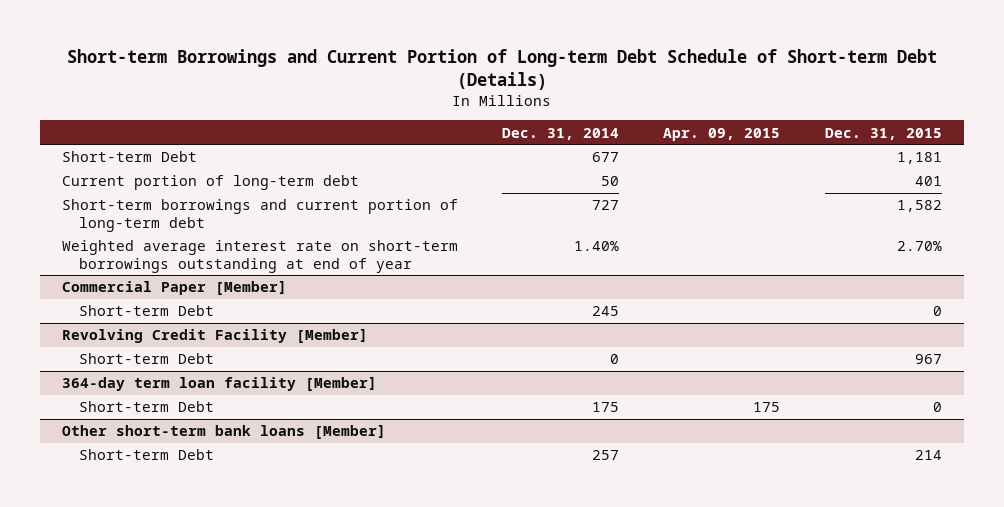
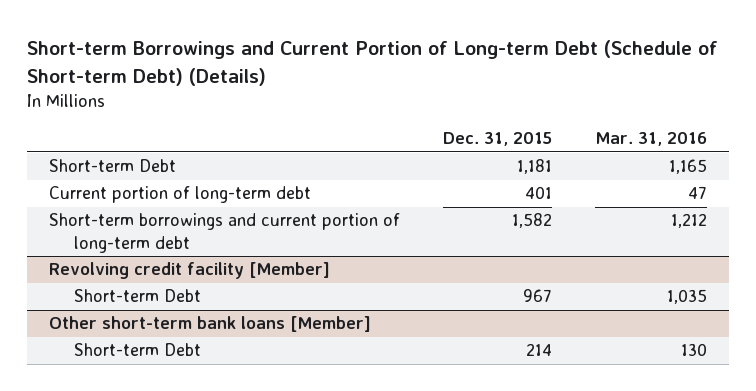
- Short-term Borrowings and Current Portion of Long-term Debt Schedule of Short-term Debt (Details)
+ Short-term Borrowings and Current Portion of Long-term Debt (Schedule of Short-term Debt) (Details)
- | Dec. 31, 2014 | Apr. 09, 2015 | Dec. 31, 2015
+ | Dec. 31, 2015 | Mar. 31, 2016
- Weighted average interest rate on short-term borrowings outstanding at end of year | 1.40% | | 2.70%
- Commercial Paper [Member]
- Short-term Debt | 245 | | 0
- Revolving Credit Facility [Member]
+ Revolving credit facility [Member]
- 364-day term loan facility [Member]
- Short-term Debt | 175 | 175 | 0

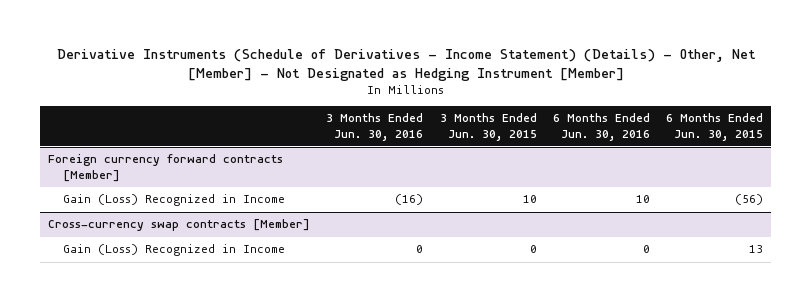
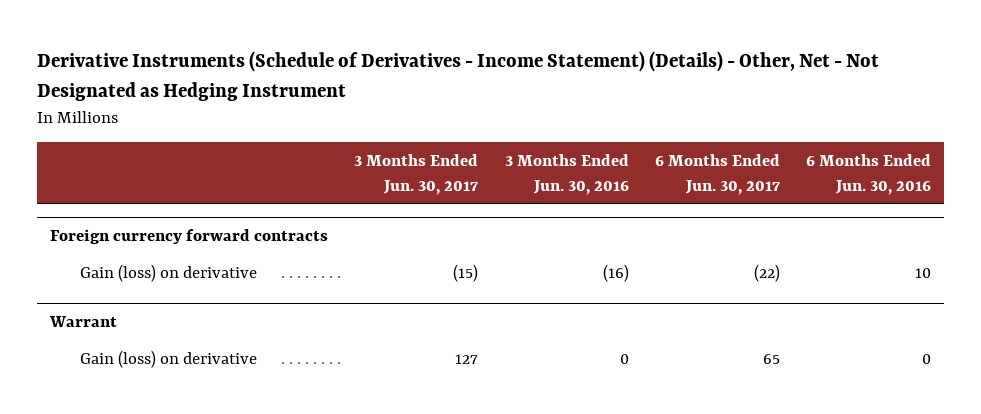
- Derivative Instruments (Schedule of Derivatives - Income Statement) (Details) - Other, Net [Member] - Not Designated as Hedging Instrument [Member]
+ Derivative Instruments (Schedule of Derivatives - Income Statement) (Details) - Other, Net - Not Designated as Hedging Instrument
- | 3 Months Ended Jun. 30, 2016 | 3 Months Ended Jun. 30, 2015 | 6 Months Ended Jun. 30, 2016 | 6 Months Ended Jun. 30, 2015
+ | 3 Months Ended Jun. 30, 2017 | 3 Months Ended Jun. 30, 2016 | 6 Months Ended Jun. 30, 2017 | 6 Months Ended Jun. 30, 2016
- Foreign currency forward contracts [Member]
- Gain (Loss) Recognized in Income | (16) | 10 | 10 | (56)
- Cross-currency swap contracts [Member]
- Gain (Loss) Recognized in Income | 0 | 0 | 0 | 13
+ Foreign currency forward contracts
+ Gain (loss) on derivative | (15) | (16) | (22) | 10
+ Warrant
+ Gain (loss) on derivative | 127 | 0 | 65 | 0

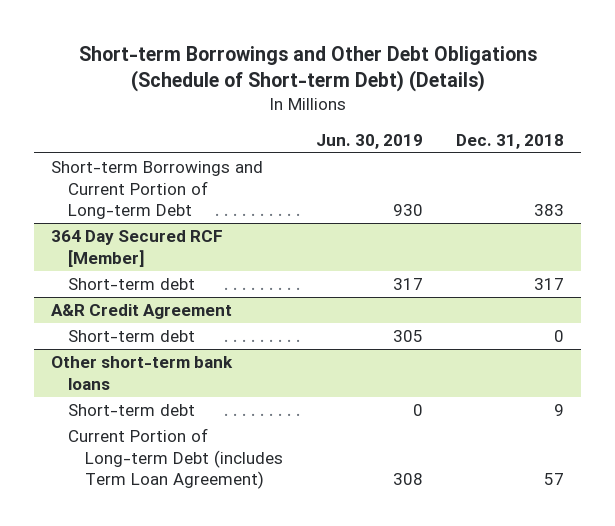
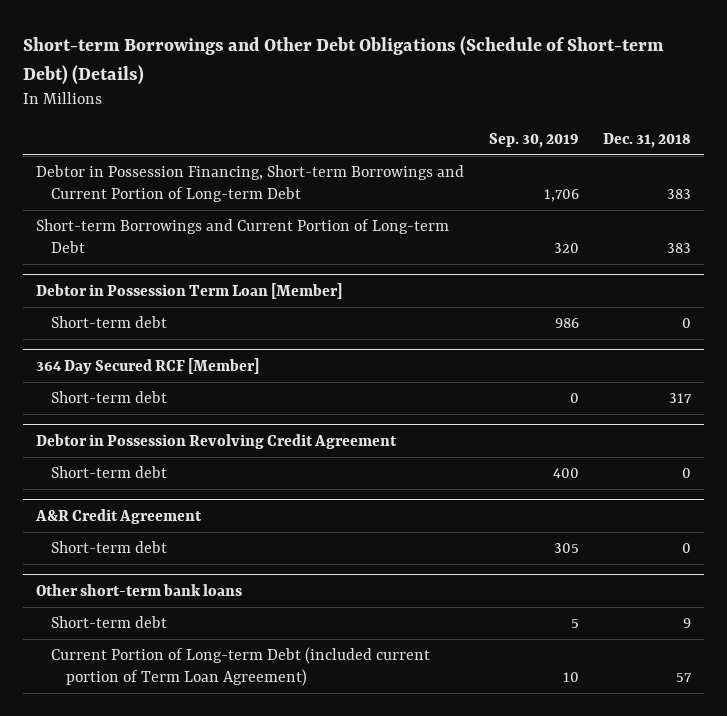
- | Jun. 30, 2019 | Dec. 31, 2018
+ | Sep. 30, 2019 | Dec. 31, 2018
+ Debtor in Possession Financing, Short-term Borrowings and Current Portion of Long-term Debt | 1,706 | 383
+ Debtor in Possession Term Loan [Member]
+ Short-term debt | 986 | 0
+ Debtor in Possession Revolving Credit Agreement
+ Short-term debt | 400 | 0
@ Other short-term bank loans
- Current Portion of Long-term Debt (includes Term Loan Agreement) | 308 | 57
+ Current Portion of Long-term Debt (included current portion of Term Loan Agreement) | 10 | 57

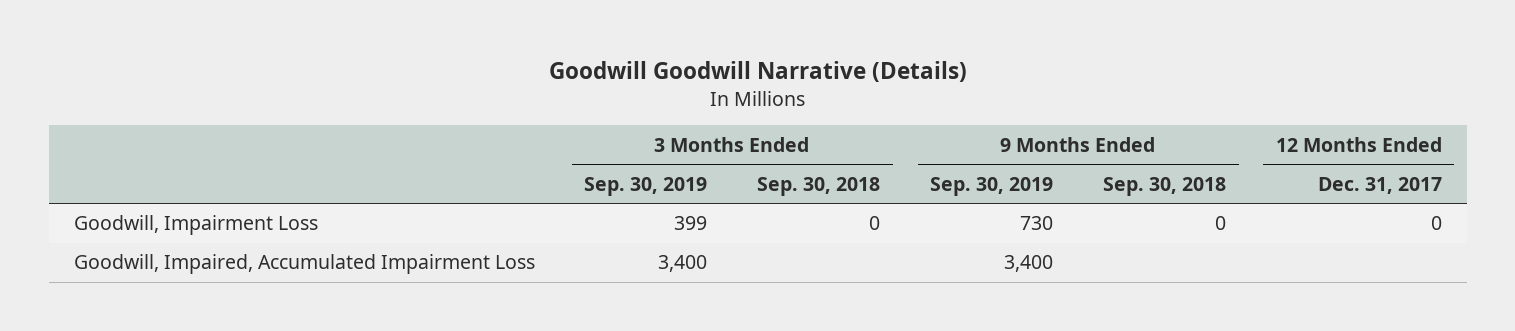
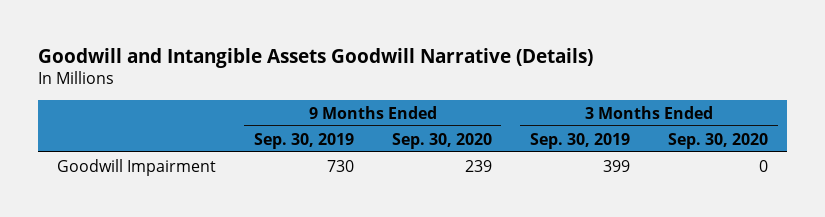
- Goodwill Goodwill Narrative (Details)
+ Goodwill and Intangible Assets Goodwill Narrative (Details)
- | 3 Months Ended Sep. 30, 2019 | 3 Months Ended Sep. 30, 2018 | 9 Months Ended Sep. 30, 2019 | 9 Months Ended Sep. 30, 2018 | 12 Months Ended Dec. 31, 2017
+ | 9 Months Ended Sep. 30, 2019 | 9 Months Ended Sep. 30, 2020 | 3 Months Ended Sep. 30, 2019 | 3 Months Ended Sep. 30, 2020
- Goodwill, Impairment Loss | 399 | 0 | 730 | 0 | 0
- Goodwill, Impaired, Accumulated Impairment Loss | 3,400 | | 3,400 | |
+ Goodwill Impairment | 730 | 239 | 399 | 0

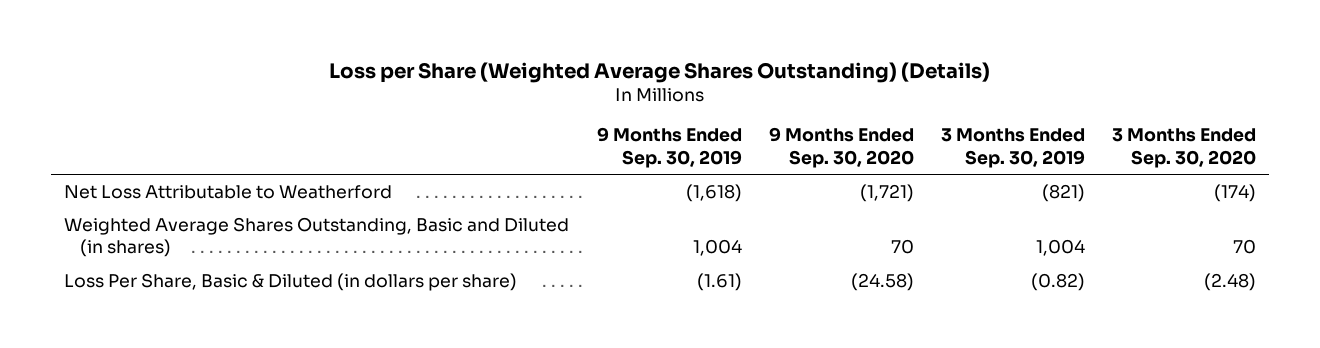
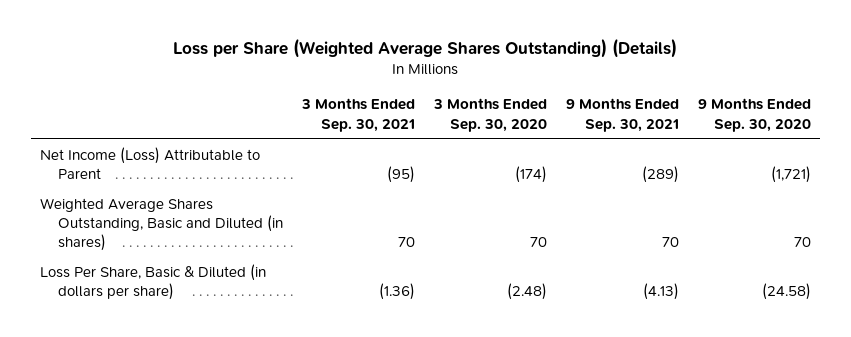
- | 9 Months Ended Sep. 30, 2019 | 9 Months Ended Sep. 30, 2020 | 3 Months Ended Sep. 30, 2019 | 3 Months Ended Sep. 30, 2020
+ | 3 Months Ended Sep. 30, 2021 | 3 Months Ended Sep. 30, 2020 | 9 Months Ended Sep. 30, 2021 | 9 Months Ended Sep. 30, 2020
- Net Loss Attributable to Weatherford | (1,618) | (1,721) | (821) | (174)
+ Net Income (Loss) Attributable to Parent | (95) | (174) | (289) | (1,721)

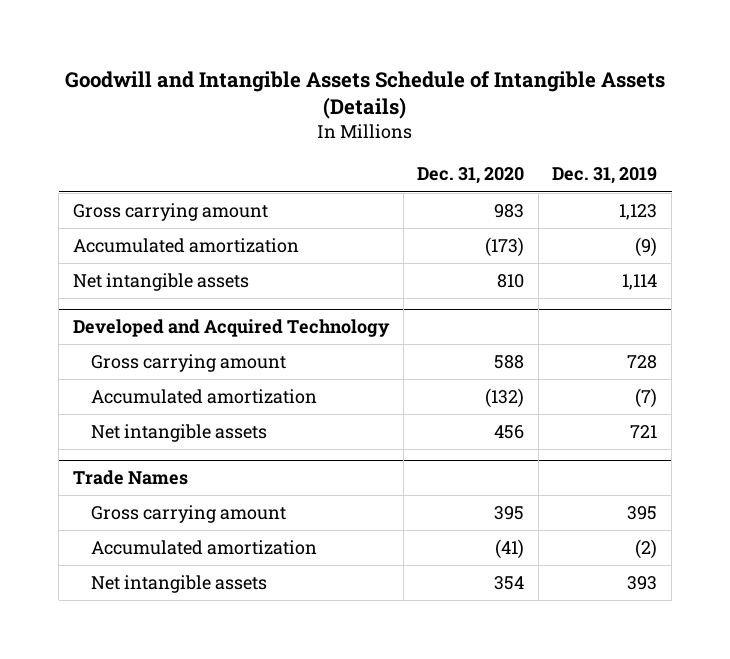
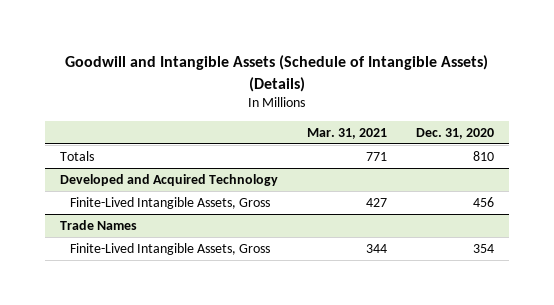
- Goodwill and Intangible Assets Schedule of Intangible Assets (Details)
+ Goodwill and Intangible Assets (Schedule of Intangible Assets) (Details)
- | Dec. 31, 2020 | Dec. 31, 2019
+ | Mar. 31, 2021 | Dec. 31, 2020
- Gross carrying amount | 983 | 1,123
- Accumulated amortization | (173) | (9)
- Net intangible assets | 810 | 1,114
+ Totals | 771 | 810
@ Developed and Acquired Technology
- Gross carrying amount | 588 | 728
- Accumulated amortization | (132) | (7)
- Net intangible assets | 456 | 721
+ Finite-Lived Intangible Assets, Gross | 427 | 456
@ Trade Names
- Gross carrying amount | 395 | 395
- Accumulated amortization | (41) | (2)
- Net intangible assets | 354 | 393
+ Finite-Lived Intangible Assets, Gross | 344 | 354

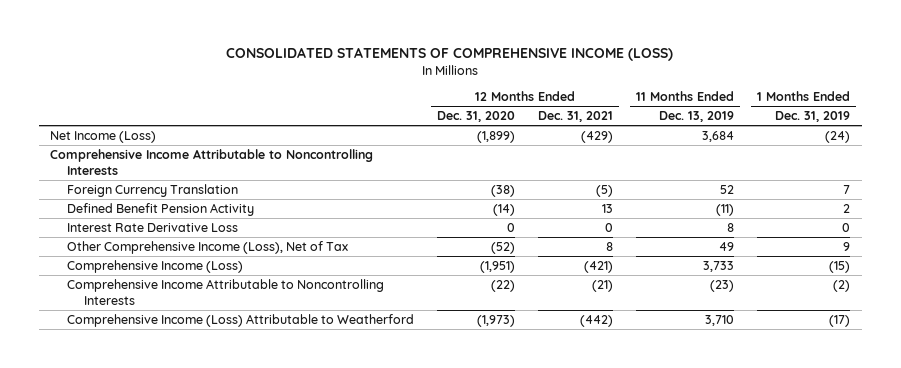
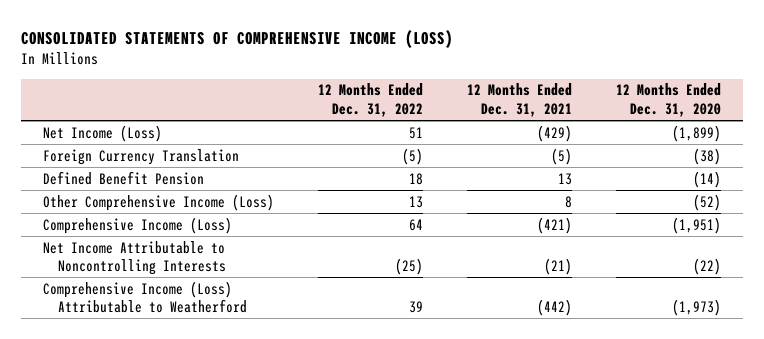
- | 12 Months Ended Dec. 31, 2020 | 12 Months Ended Dec. 31, 2021 | 11 Months Ended Dec. 13, 2019 | 1 Months Ended Dec. 31, 2019
+ | 12 Months Ended Dec. 31, 2022 | 12 Months Ended Dec. 31, 2021 | 12 Months Ended Dec. 31, 2020
- Comprehensive Income Attributable to Noncontrolling Interests
- Defined Benefit Pension Activity | (14) | 13 | (11) | 2
- Interest Rate Derivative Loss | 0 | 0 | 8 | 0
- Other Comprehensive Income (Loss), Net of Tax | (52) | 8 | 49 | 9
+ Defined Benefit Pension | 18 | 13 | (14)
+ Other Comprehensive Income (Loss) | 13 | 8 | (52)
- Comprehensive Income Attributable to Noncontrolling Interests | (22) | (21) | (23) | (2)
+ Net Income Attributable to Noncontrolling Interests | (25) | (21) | (22)

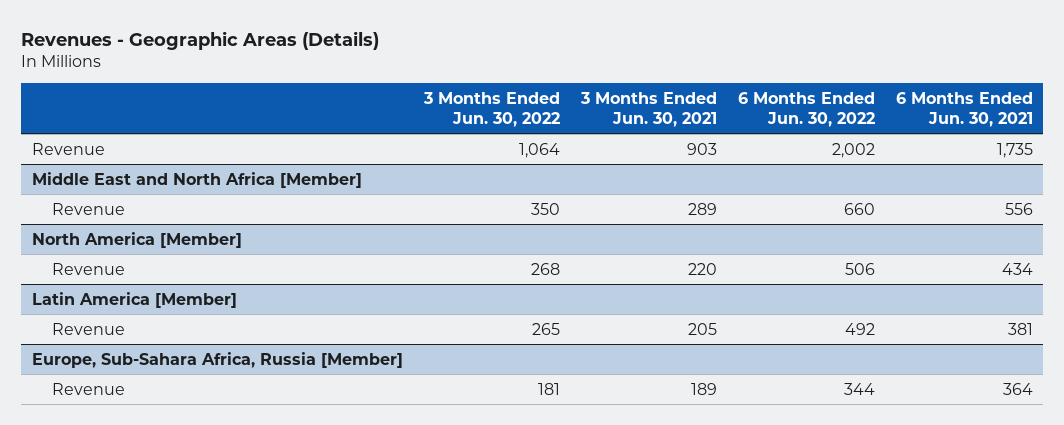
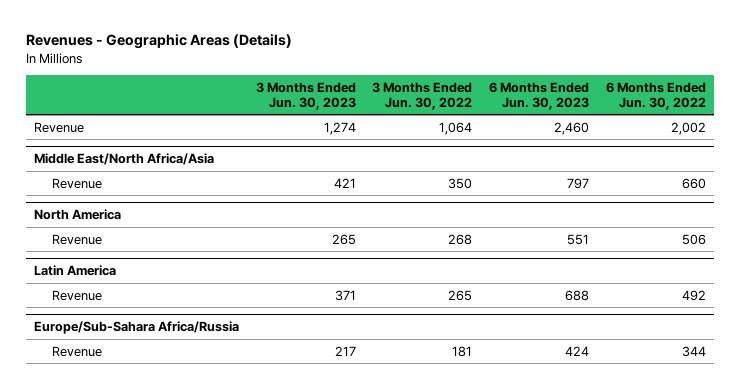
- | 3 Months Ended Jun. 30, 2022 | 3 Months Ended Jun. 30, 2021 | 6 Months Ended Jun. 30, 2022 | 6 Months Ended Jun. 30, 2021
+ | 3 Months Ended Jun. 30, 2023 | 3 Months Ended Jun. 30, 2022 | 6 Months Ended Jun. 30, 2023 | 6 Months Ended Jun. 30, 2022
- Middle East and North Africa [Member]
+ Middle East/North Africa/Asia
- North America [Member]
+ North America
- Latin America [Member]
+ Latin America
- Europe, Sub-Sahara Africa, Russia [Member]
+ Europe/Sub-Sahara Africa/Russia

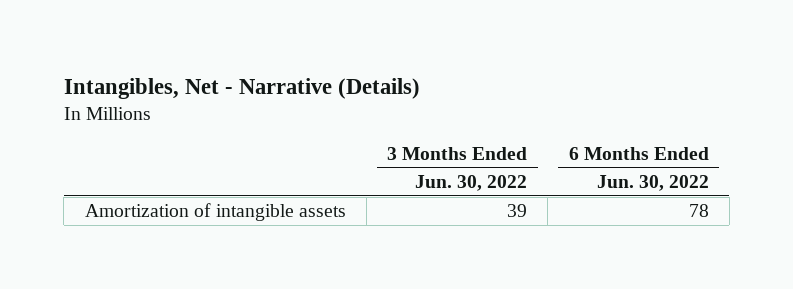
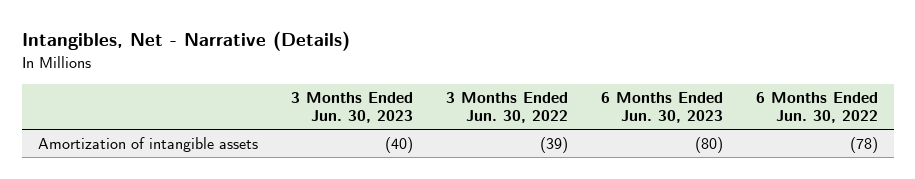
- | 3 Months Ended Jun. 30, 2022 | 6 Months Ended Jun. 30, 2022
+ | 3 Months Ended Jun. 30, 2023 | 3 Months Ended Jun. 30, 2022 | 6 Months Ended Jun. 30, 2023 | 6 Months Ended Jun. 30, 2022
- Amortization of intangible assets | 39 | 78
+ Amortization of intangible assets | (40) | (39) | (80) | (78)

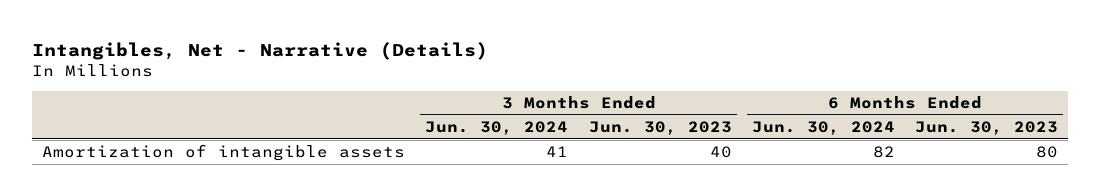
- | 3 Months Ended Jun. 30, 2023 | 3 Months Ended Jun. 30, 2022 | 6 Months Ended Jun. 30, 2023 | 6 Months Ended Jun. 30, 2022
+ | 3 Months Ended Jun. 30, 2024 | 3 Months Ended Jun. 30, 2023 | 6 Months Ended Jun. 30, 2024 | 6 Months Ended Jun. 30, 2023
- Amortization of intangible assets | (40) | (39) | (80) | (78)
+ Amortization of intangible assets | 41 | 40 | 82 | 80

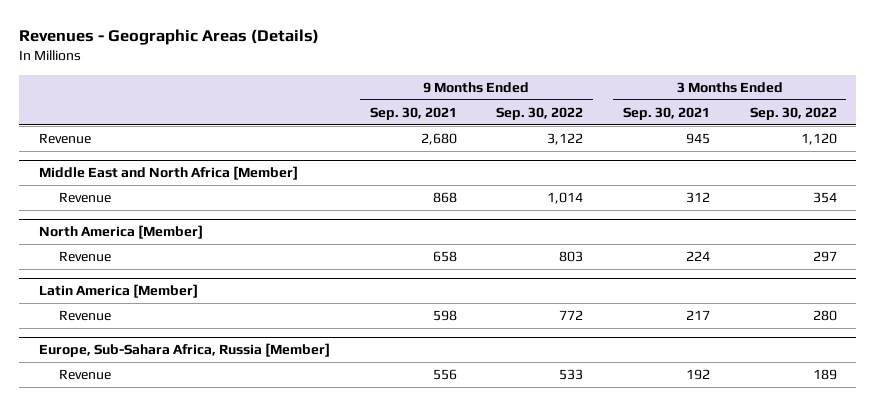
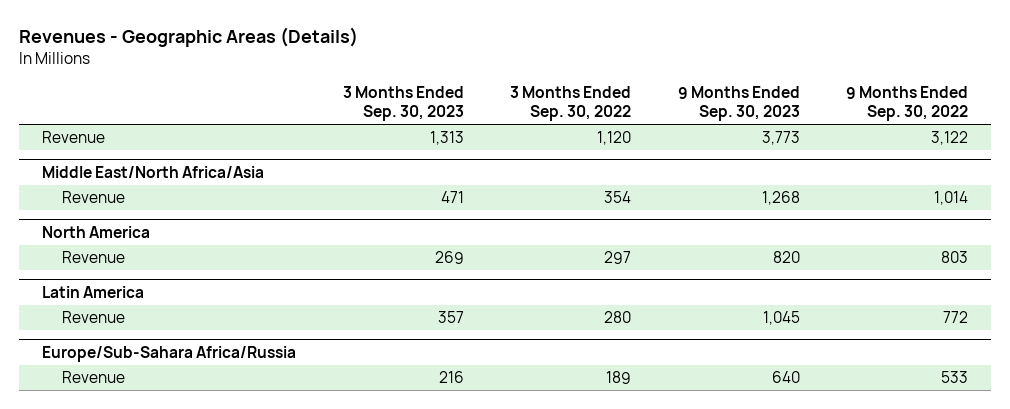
- | 9 Months Ended Sep. 30, 2021 | 9 Months Ended Sep. 30, 2022 | 3 Months Ended Sep. 30, 2021 | 3 Months Ended Sep. 30, 2022
+ | 3 Months Ended Sep. 30, 2023 | 3 Months Ended Sep. 30, 2022 | 9 Months Ended Sep. 30, 2023 | 9 Months Ended Sep. 30, 2022
- Middle East and North Africa [Member]
+ Middle East/North Africa/Asia
- North America [Member]
+ North America
- Latin America [Member]
+ Latin America
- Europe, Sub-Sahara Africa, Russia [Member]
+ Europe/Sub-Sahara Africa/Russia

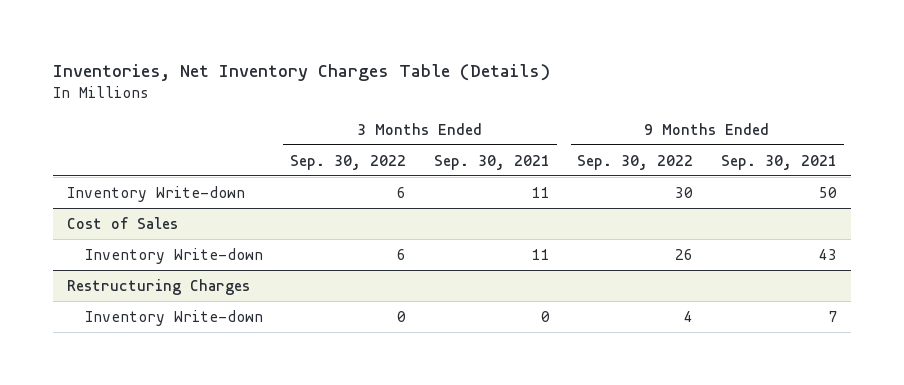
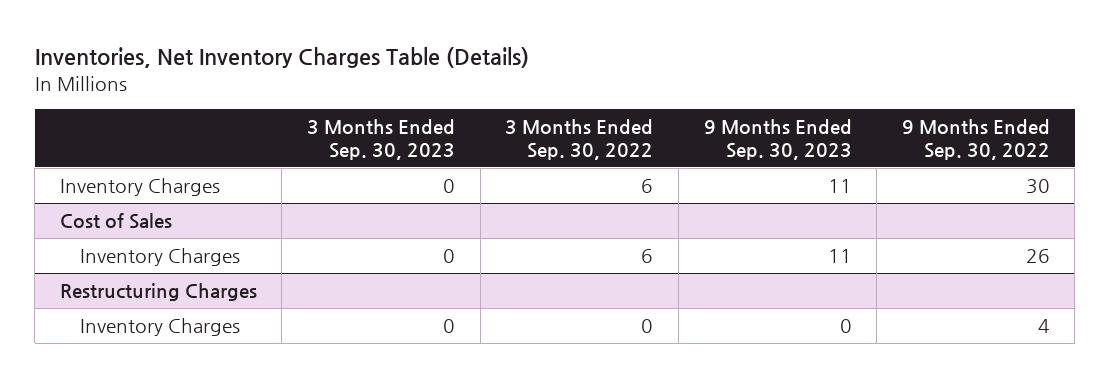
- | 3 Months Ended Sep. 30, 2022 | 3 Months Ended Sep. 30, 2021 | 9 Months Ended Sep. 30, 2022 | 9 Months Ended Sep. 30, 2021
+ | 3 Months Ended Sep. 30, 2023 | 3 Months Ended Sep. 30, 2022 | 9 Months Ended Sep. 30, 2023 | 9 Months Ended Sep. 30, 2022
- Inventory Write-down | 6 | 11 | 30 | 50
+ Inventory Charges | 0 | 6 | 11 | 30
@ Cost of Sales
- Inventory Write-down | 6 | 11 | 26 | 43
+ Inventory Charges | 0 | 6 | 11 | 26
@ Restructuring Charges
- Inventory Write-down | 0 | 0 | 4 | 7
+ Inventory Charges | 0 | 0 | 0 | 4

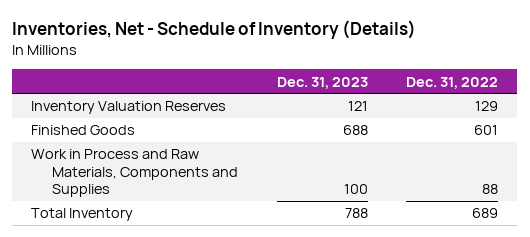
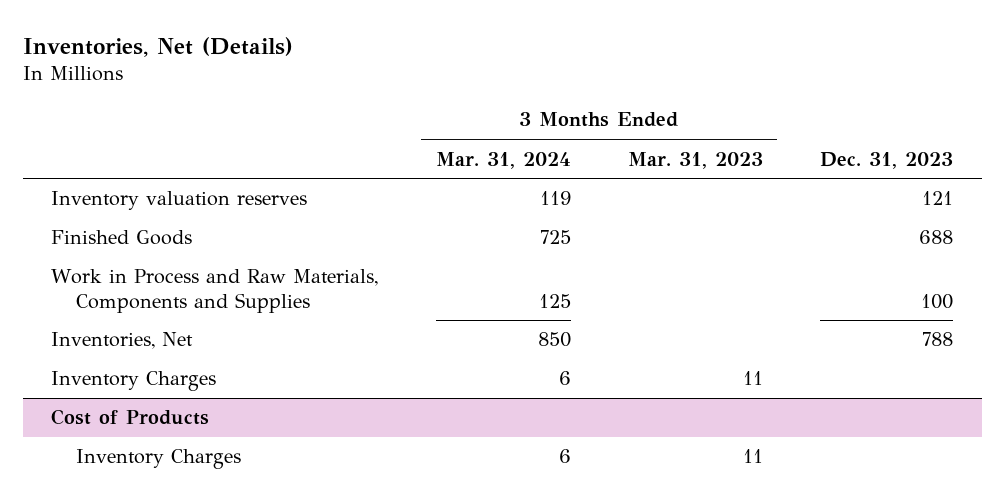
- Inventories, Net - Schedule of Inventory (Details)
+ Inventories, Net (Details)
- | Dec. 31, 2023 | Dec. 31, 2022
+ | 3 Months Ended Mar. 31, 2024 | 3 Months Ended Mar. 31, 2023 | Dec. 31, 2023
- Inventory Valuation Reserves | 121 | 129
+ Inventory valuation reserves | 119 | | 121
- Total Inventory | 788 | 689
+ Inventories, Net | 850 | | 788
+ Inventory Charges | 6 | 11 |
+ Cost of Products
+ Inventory Charges | 6 | 11 |

